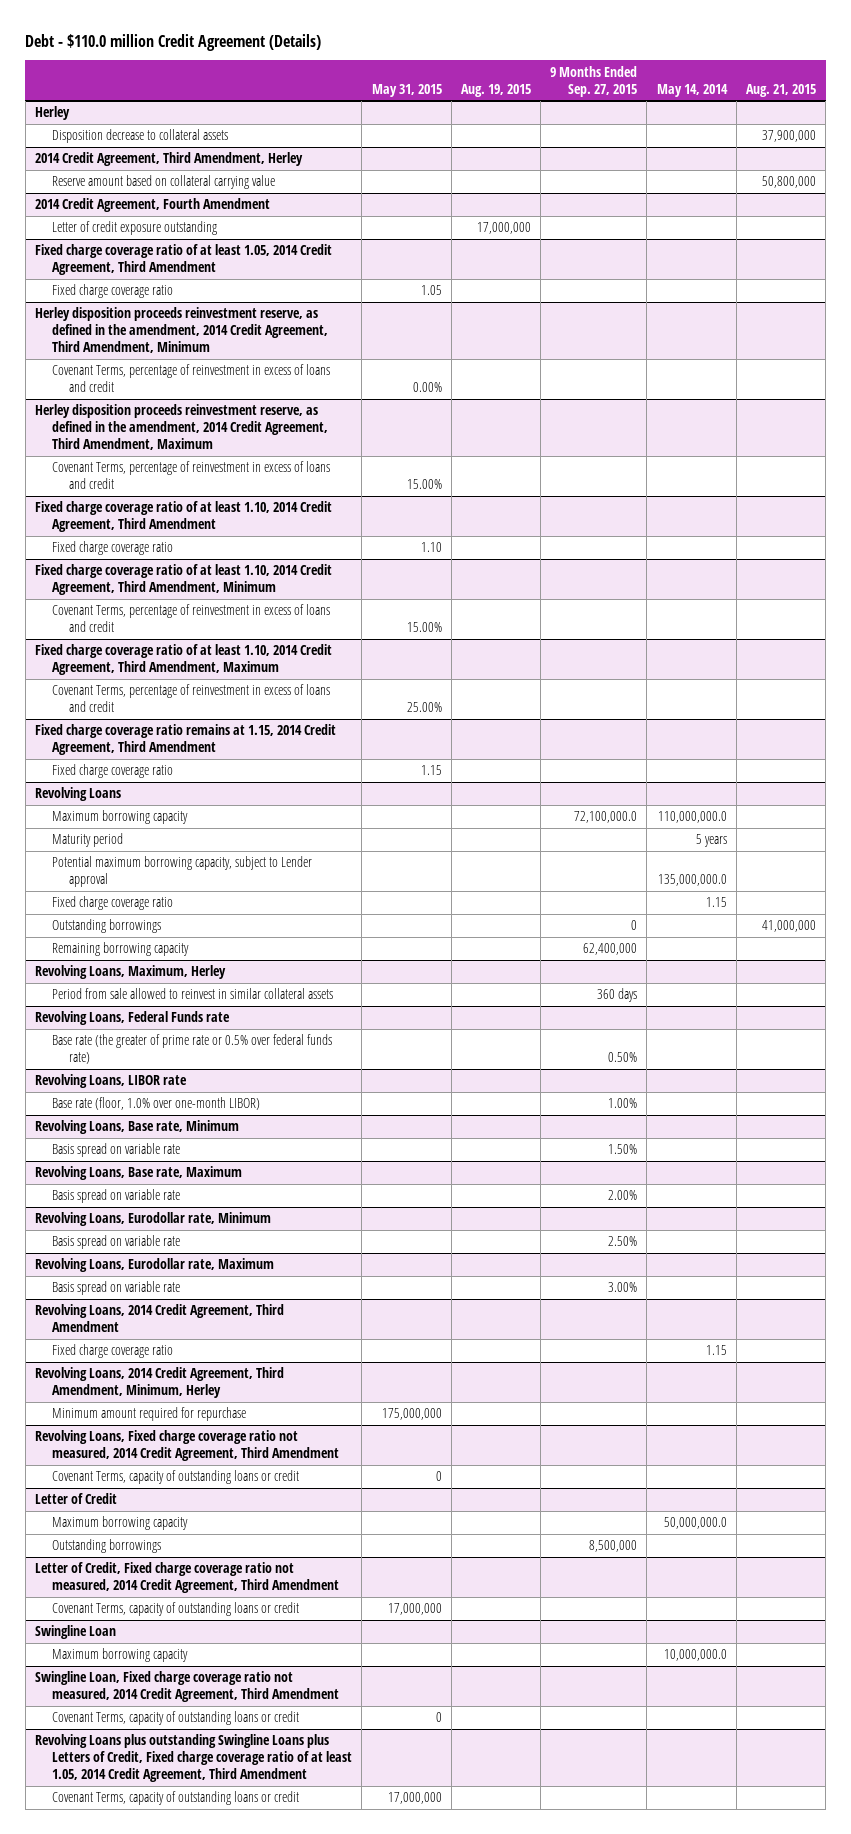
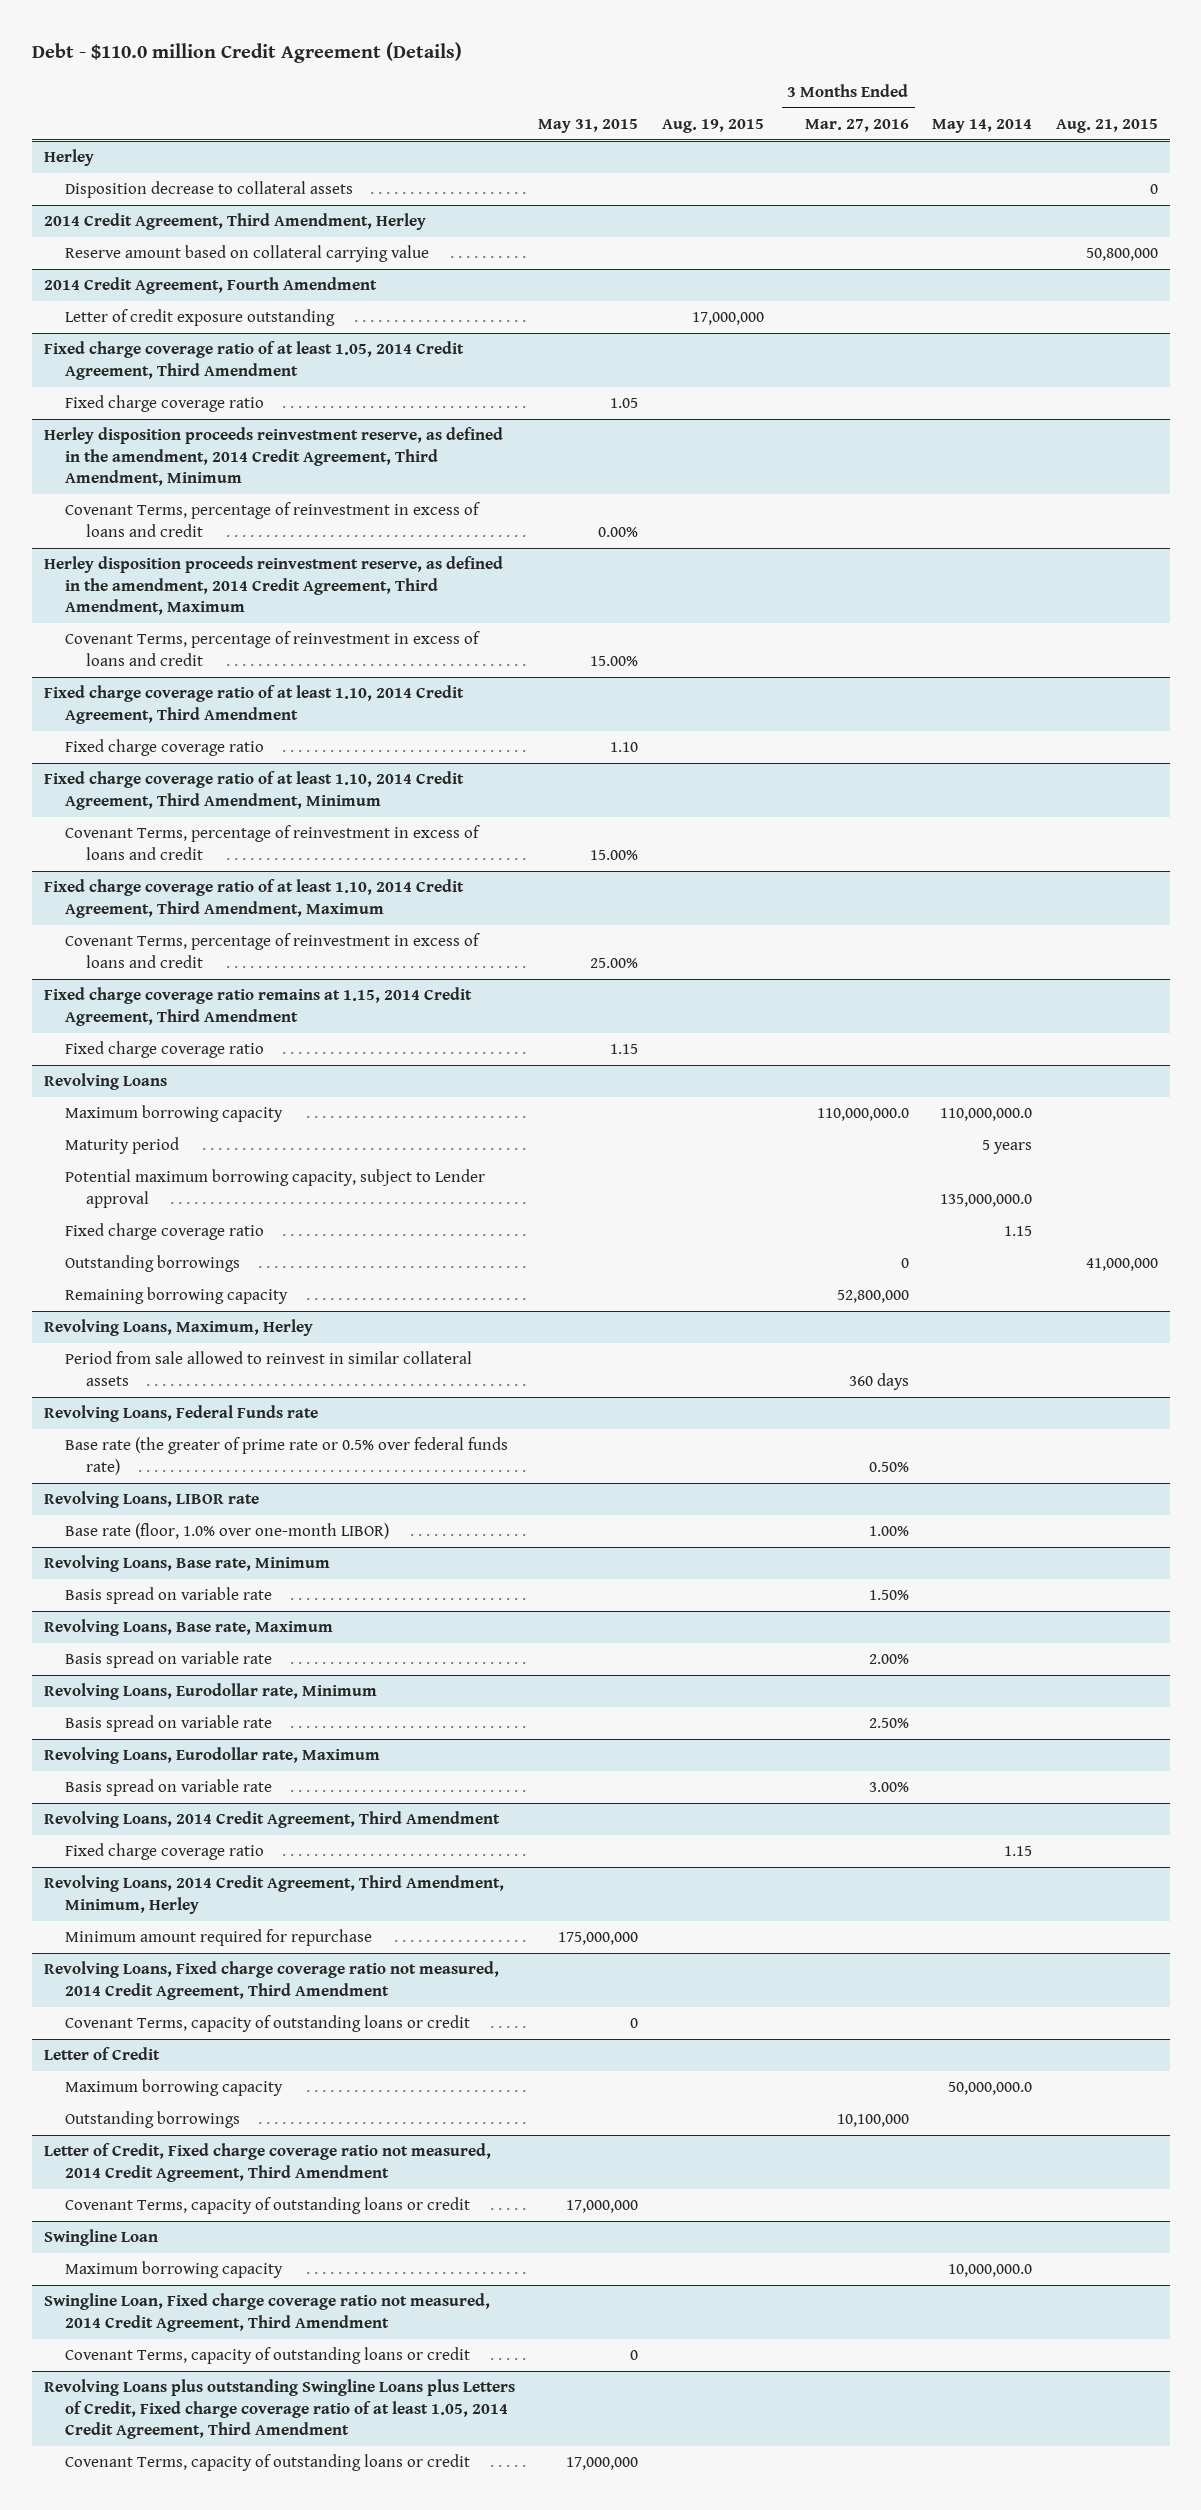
- | May 31, 2015 | Aug. 19, 2015 | 9 Months Ended Sep. 27, 2015 | May 14, 2014 | Aug. 21, 2015
+ | May 31, 2015 | Aug. 19, 2015 | 3 Months Ended Mar. 27, 2016 | May 14, 2014 | Aug. 21, 2015
@ Herley
- Disposition decrease to collateral assets | | | | | 37,900,000
+ Disposition decrease to collateral assets | | | | | 0

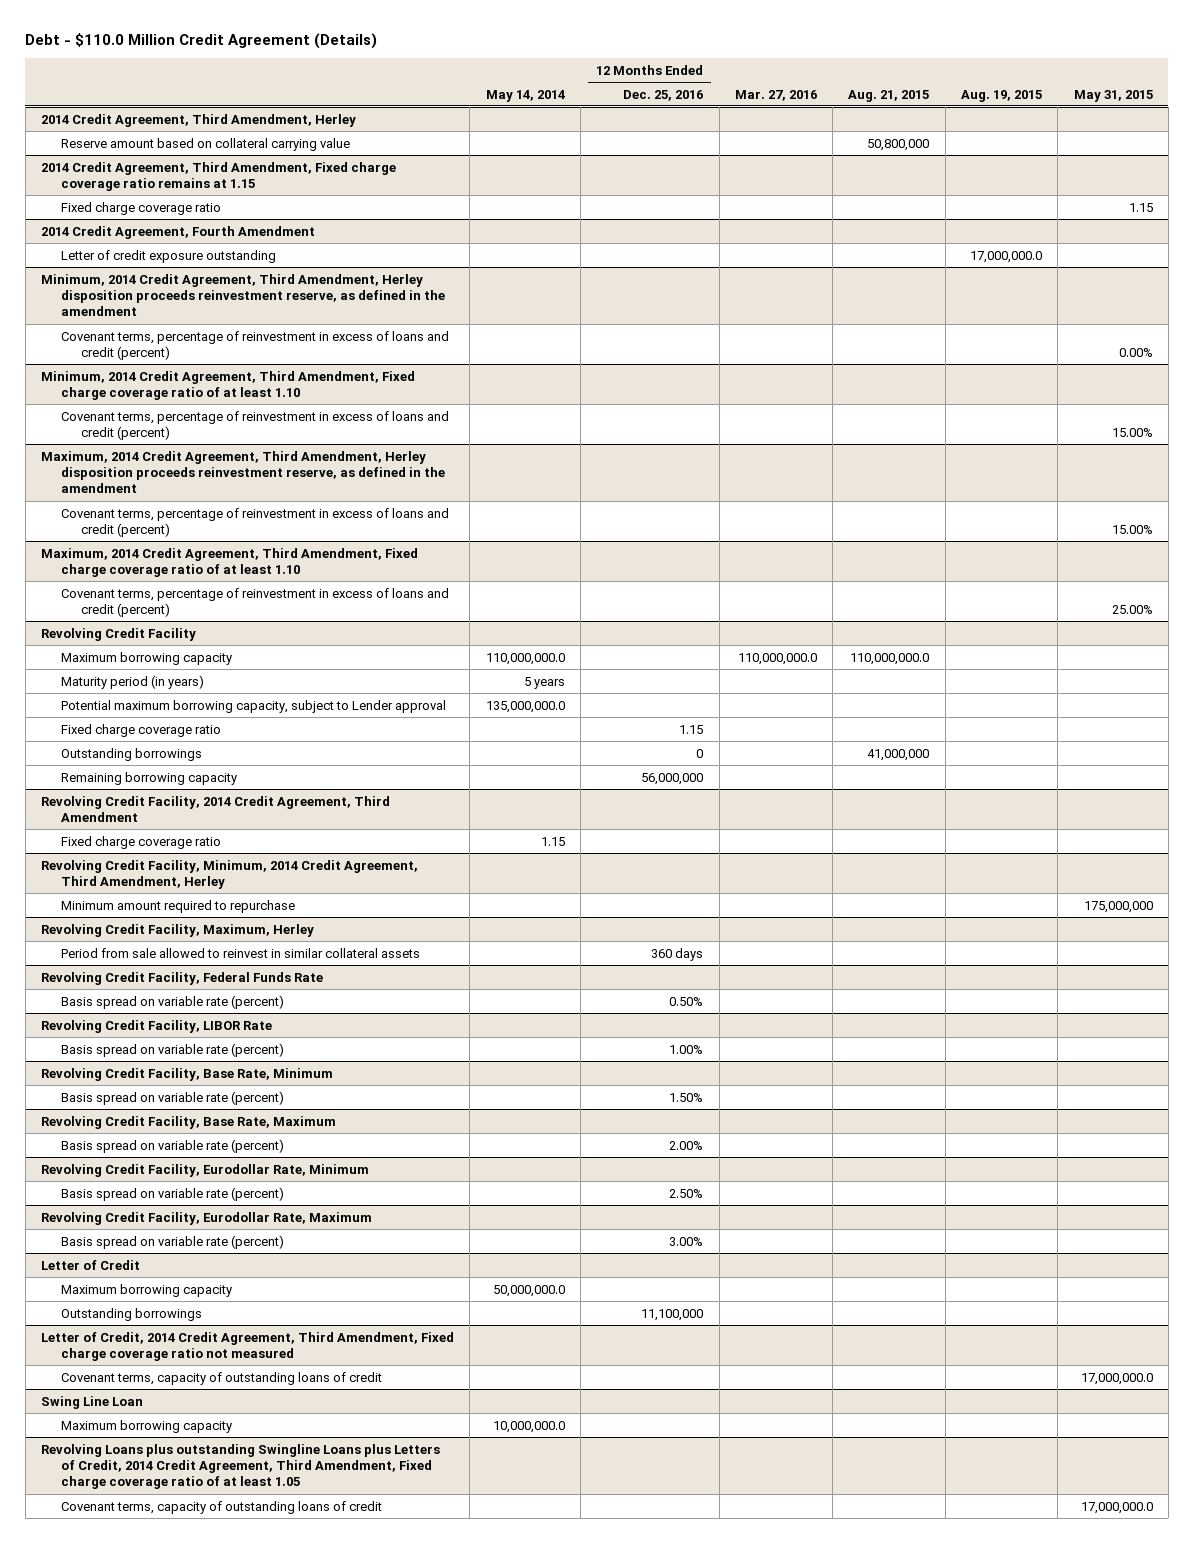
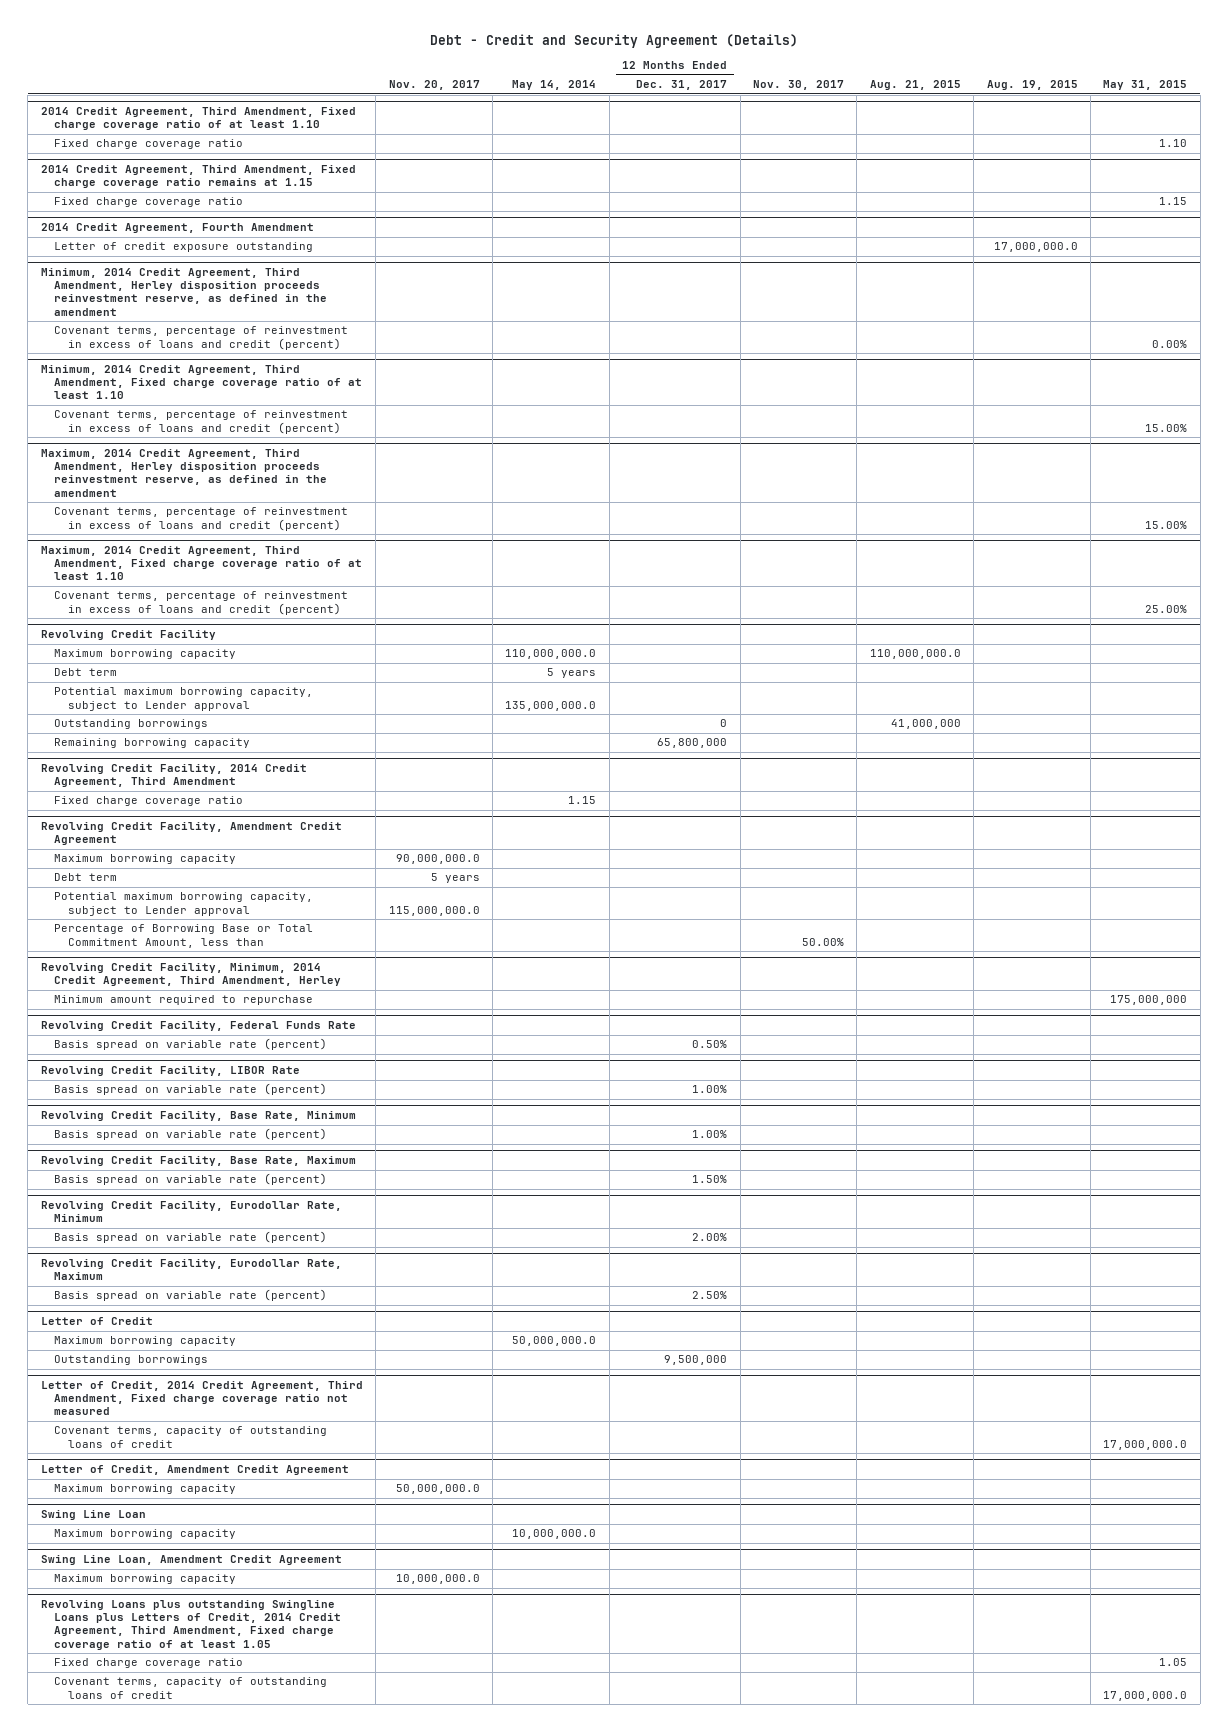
- Debt - $110.0 Million Credit Agreement (Details)
+ Debt - Credit and Security Agreement (Details)
- | May 14, 2014 | 12 Months Ended Dec. 25, 2016 | Mar. 27, 2016 | Aug. 21, 2015 | Aug. 19, 2015 | May 31, 2015
+ | Nov. 20, 2017 | May 14, 2014 | 12 Months Ended Dec. 31, 2017 | Nov. 30, 2017 | Aug. 21, 2015 | Aug. 19, 2015 | May 31, 2015
- 2014 Credit Agreement, Third Amendment, Herley
- Reserve amount based on collateral carrying value | | | | 50,800,000 | |
+ 2014 Credit Agreement, Third Amendment, Fixed charge coverage ratio of at least 1.10
+ Fixed charge coverage ratio | | | | | | | 1.10
@ Revolving Credit Facility
- Maturity period (in years) | 5 years | | | | |
+ Debt term | | 5 years | | | | |
- Fixed charge coverage ratio | | 1.15 | | | |
+ Revolving Credit Facility, Amendment Credit Agreement
+ Maximum borrowing capacity | 90,000,000.0 | | | | | |
+ Debt term | 5 years | | | | | |
+ Potential maximum borrowing capacity, subject to Lender approval | 115,000,000.0 | | | | | |
+ Percentage of Borrowing Base or Total Commitment Amount, less than | | | | 50.00% | | |
- Revolving Credit Facility, Maximum, Herley
- Period from sale allowed to reinvest in similar collateral assets | | 360 days | | | |
+ Letter of Credit, Amendment Credit Agreement
+ Maximum borrowing capacity | 50,000,000.0 | | | | | |
+ Swing Line Loan, Amendment Credit Agreement
+ Maximum borrowing capacity | 10,000,000.0 | | | | | |
@ Revolving Loans plus outstanding Swingline Loans plus Letters of Credit, 2014 Credit Agreement, Third Amendment, Fixed charge coverage ratio of at least 1.05
+ Fixed charge coverage ratio | | | | | | | 1.05

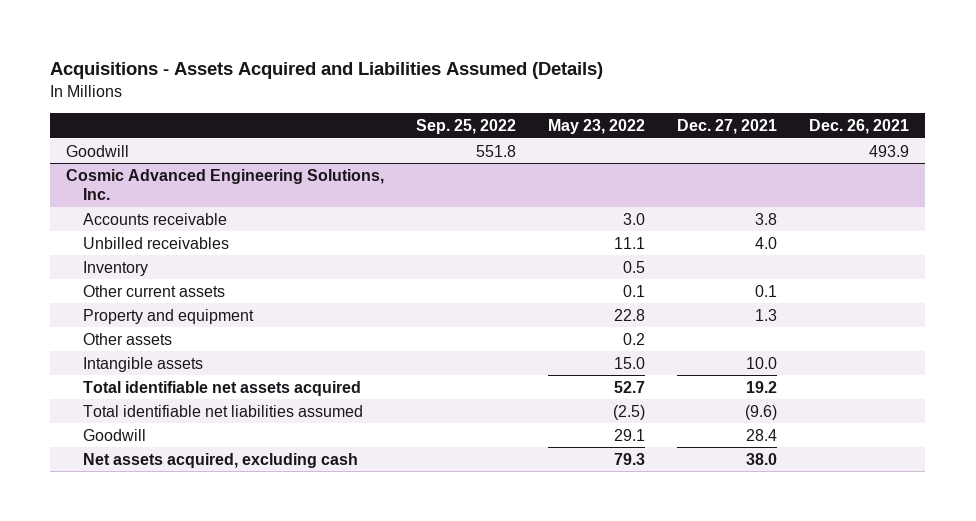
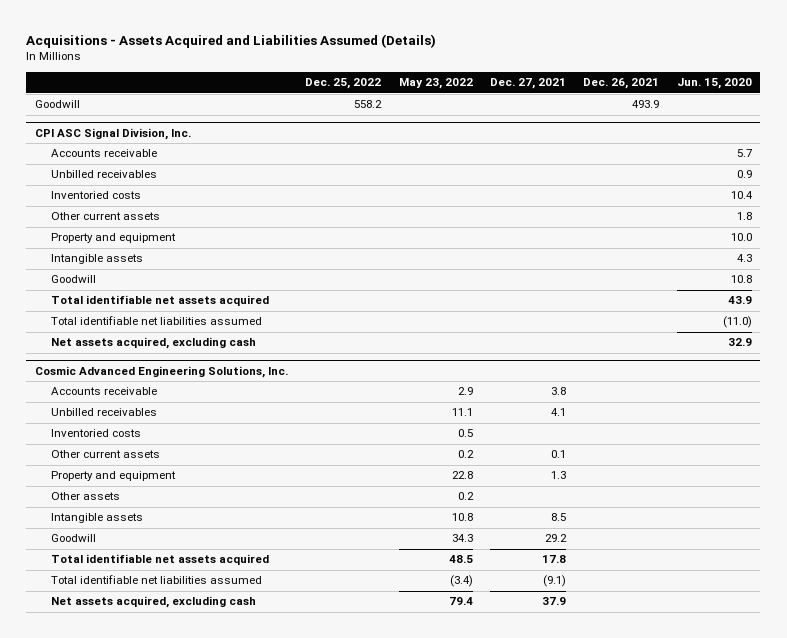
- | Sep. 25, 2022 | May 23, 2022 | Dec. 27, 2021 | Dec. 26, 2021
+ | Dec. 25, 2022 | May 23, 2022 | Dec. 27, 2021 | Dec. 26, 2021 | Jun. 15, 2020
+ CPI ASC Signal Division, Inc.
+ Accounts receivable | | | | | 5.7
+ Unbilled receivables | | | | | 0.9
+ Inventoried costs | | | | | 10.4
+ Other current assets | | | | | 1.8
+ Property and equipment | | | | | 10.0
+ Intangible assets | | | | | 4.3
+ Goodwill | | | | | 10.8
+ Total identifiable net assets acquired | | | | | 43.9
+ Total identifiable net liabilities assumed | | | | | (11.0)
+ Net assets acquired, excluding cash | | | | | 32.9
@ Cosmic Advanced Engineering Solutions, Inc.
- Accounts receivable | | 3.0 | 3.8 |
- Unbilled receivables | | 11.1 | 4.0 |
- Inventory | | 0.5 | |
- Other current assets | | 0.1 | 0.1 |
+ Accounts receivable | | 2.9 | 3.8 | |
+ Unbilled receivables | | 11.1 | 4.1 | |
+ Inventoried costs | | 0.5 | | |
+ Other current assets | | 0.2 | 0.1 | |
- Intangible assets | | 15.0 | 10.0 |
- Total identifiable net assets acquired | | 52.7 | 19.2 |
- Total identifiable net liabilities assumed | | (2.5) | (9.6) |
- Goodwill | | 29.1 | 28.4 |
- Net assets acquired, excluding cash | | 79.3 | 38.0 |
+ Intangible assets | | 10.8 | 8.5 | |
+ Goodwill | | 34.3 | 29.2 | |
+ Total identifiable net assets acquired | | 48.5 | 17.8 | |
+ Total identifiable net liabilities assumed | | (3.4) | (9.1) | |
+ Net assets acquired, excluding cash | | 79.4 | 37.9 | |

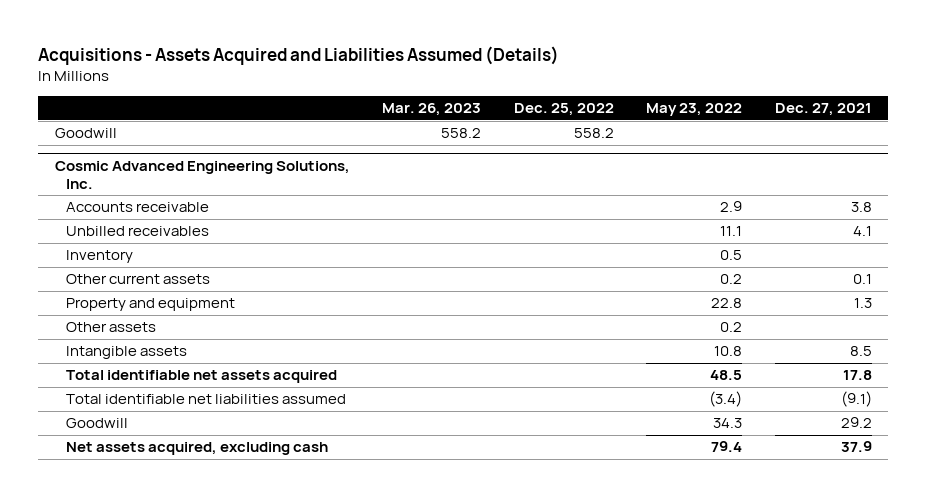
- | Dec. 25, 2022 | May 23, 2022 | Dec. 27, 2021 | Dec. 26, 2021 | Jun. 15, 2020
+ | Mar. 26, 2023 | Dec. 25, 2022 | May 23, 2022 | Dec. 27, 2021
- CPI ASC Signal Division, Inc.
- Accounts receivable | | | | | 5.7
- Unbilled receivables | | | | | 0.9
- Inventoried costs | | | | | 10.4
- Other current assets | | | | | 1.8
- Property and equipment | | | | | 10.0
- Intangible assets | | | | | 4.3
- Goodwill | | | | | 10.8
- Total identifiable net assets acquired | | | | | 43.9
- Total identifiable net liabilities assumed | | | | | (11.0)
- Net assets acquired, excluding cash | | | | | 32.9
@ Cosmic Advanced Engineering Solutions, Inc.
- Inventoried costs | | 0.5 | | |
+ Inventory | | | 0.5 |
moved down: Goodwill | | | 34.3 | 29.2

